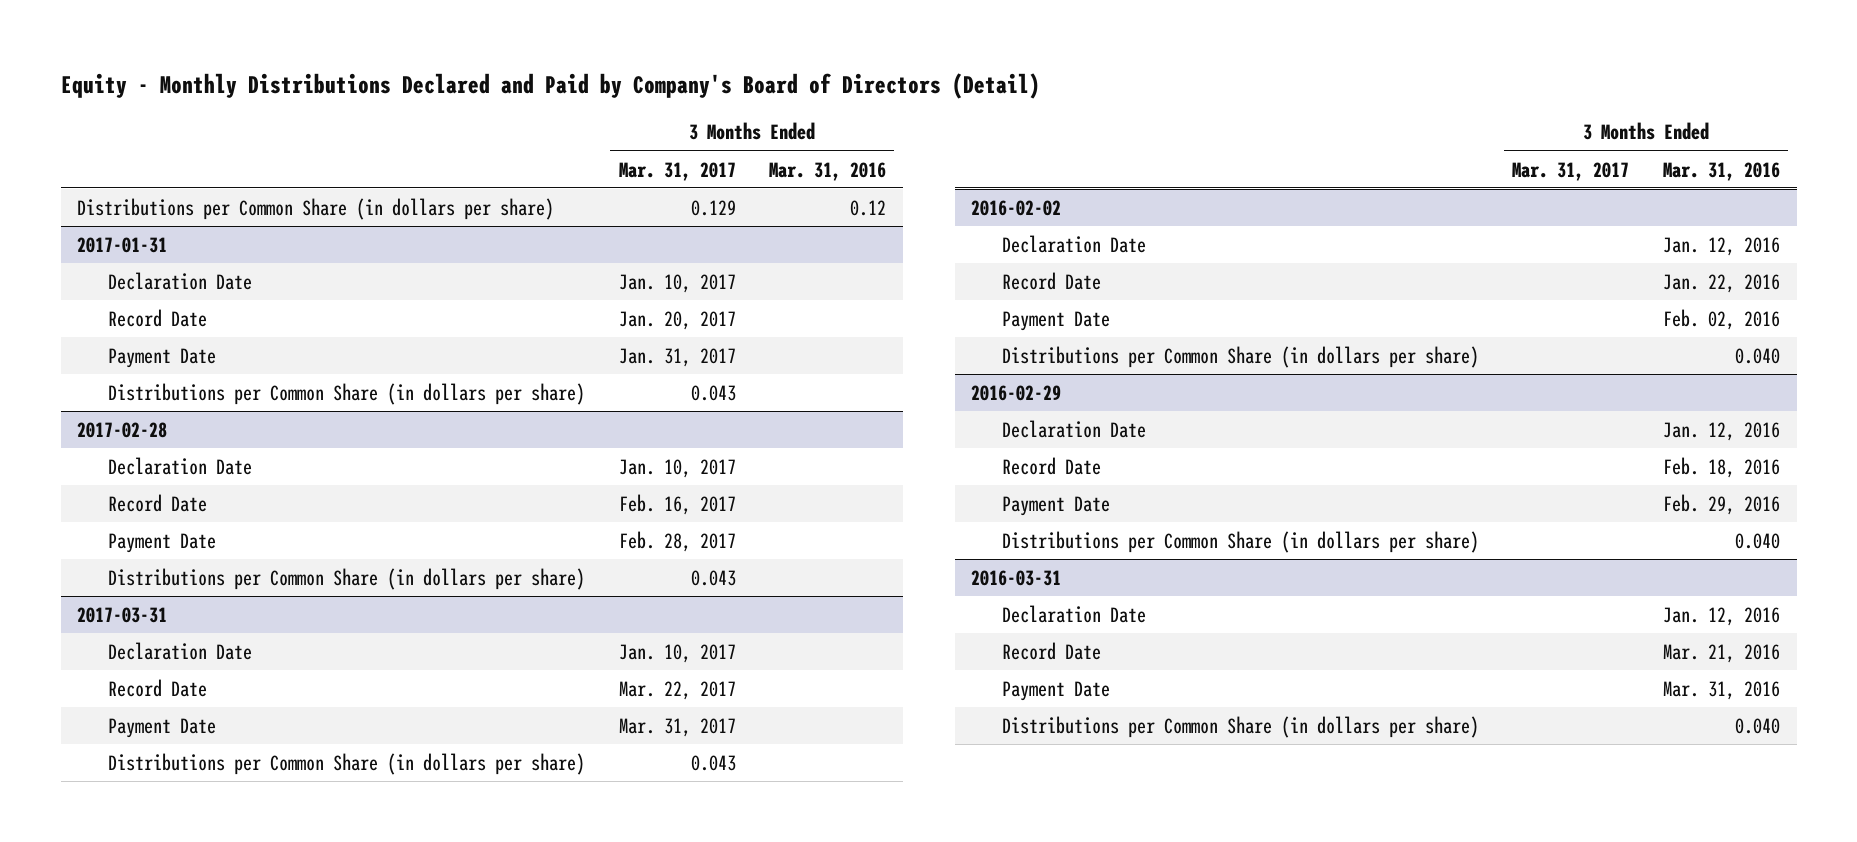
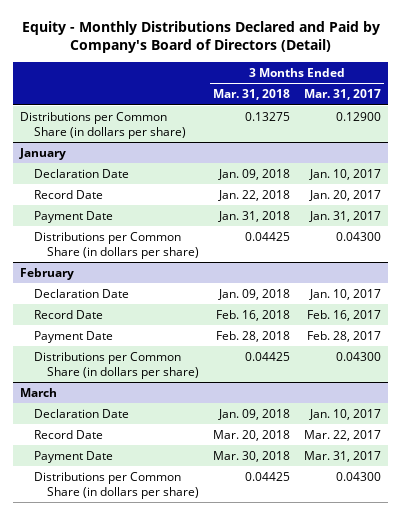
- | 3 Months Ended Mar. 31, 2017 | 3 Months Ended Mar. 31, 2016
+ | 3 Months Ended Mar. 31, 2018 | 3 Months Ended Mar. 31, 2017
- Distributions per Common Share (in dollars per share) | 0.129 | 0.12
- 2017-01-31
+ Distributions per Common Share (in dollars per share) | 0.13275 | 0.12900
+ January
- Distributions per Common Share (in dollars per share) | 0.043 |
- 2017-02-28
+ Distributions per Common Share (in dollars per share) | 0.04425 | 0.04300
+ February
- Distributions per Common Share (in dollars per share) | 0.043 |
- 2017-03-31
+ Distributions per Common Share (in dollars per share) | 0.04425 | 0.04300
+ March
- Distributions per Common Share (in dollars per share) | 0.043 |
- 2016-02-02
- Declaration Date | | Jan. 12, 2016
- Record Date | | Jan. 22, 2016
- Payment Date | | Feb. 02, 2016
- Distributions per Common Share (in dollars per share) | | 0.040
- 2016-02-29
- Declaration Date | | Jan. 12, 2016
- Record Date | | Feb. 18, 2016
- Payment Date | | Feb. 29, 2016
- Distributions per Common Share (in dollars per share) | | 0.040
- 2016-03-31
- Declaration Date | | Jan. 12, 2016
- Record Date | | Mar. 21, 2016
- Payment Date | | Mar. 31, 2016
- Distributions per Common Share (in dollars per share) | | 0.040
+ Distributions per Common Share (in dollars per share) | 0.04425 | 0.04300

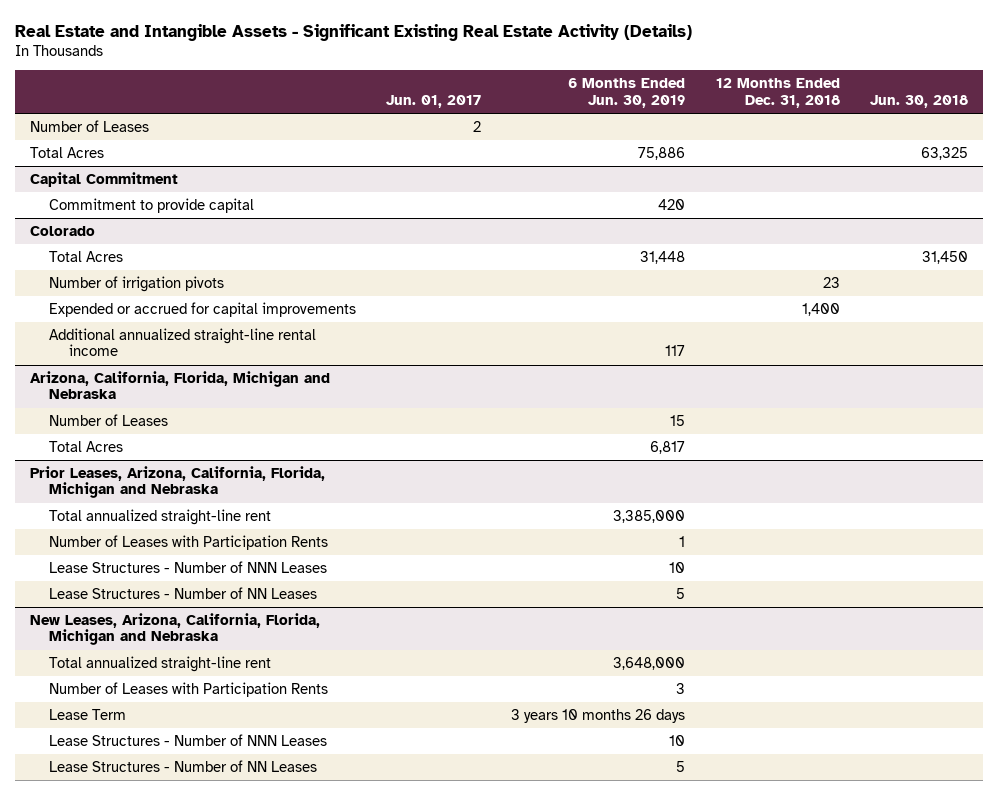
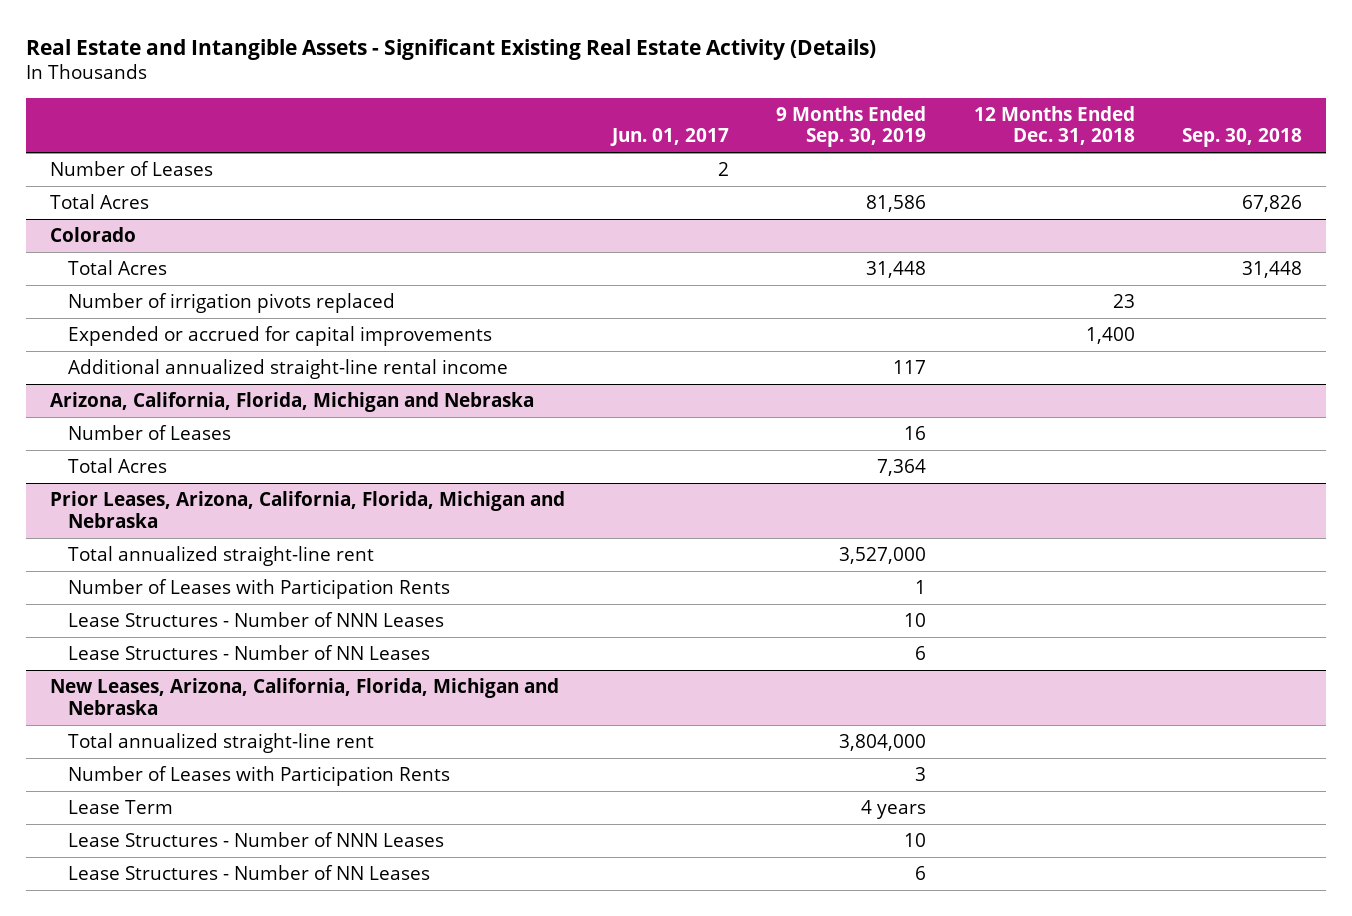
- | Jun. 01, 2017 | 6 Months Ended Jun. 30, 2019 | 12 Months Ended Dec. 31, 2018 | Jun. 30, 2018
+ | Jun. 01, 2017 | 9 Months Ended Sep. 30, 2019 | 12 Months Ended Dec. 31, 2018 | Sep. 30, 2018
- Capital Commitment
- Commitment to provide capital | | 420 | |
@ Colorado
- Number of irrigation pivots | | | 23 |
+ Number of irrigation pivots replaced | | | 23 |

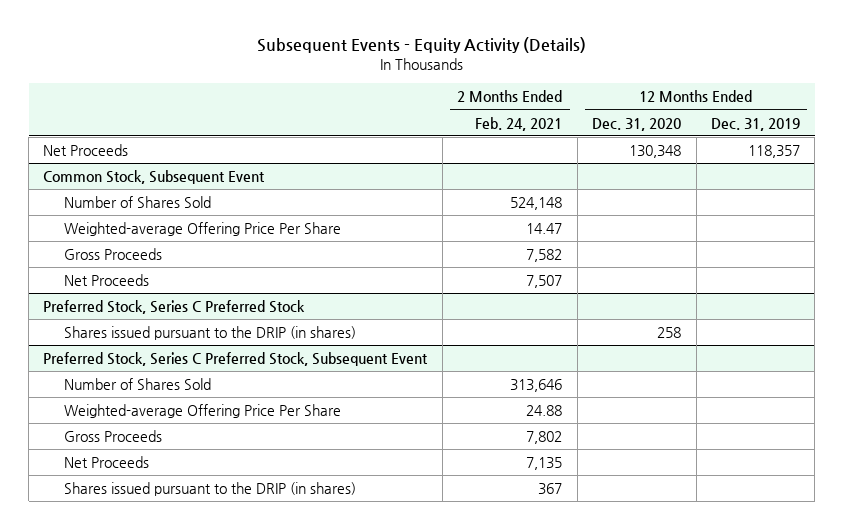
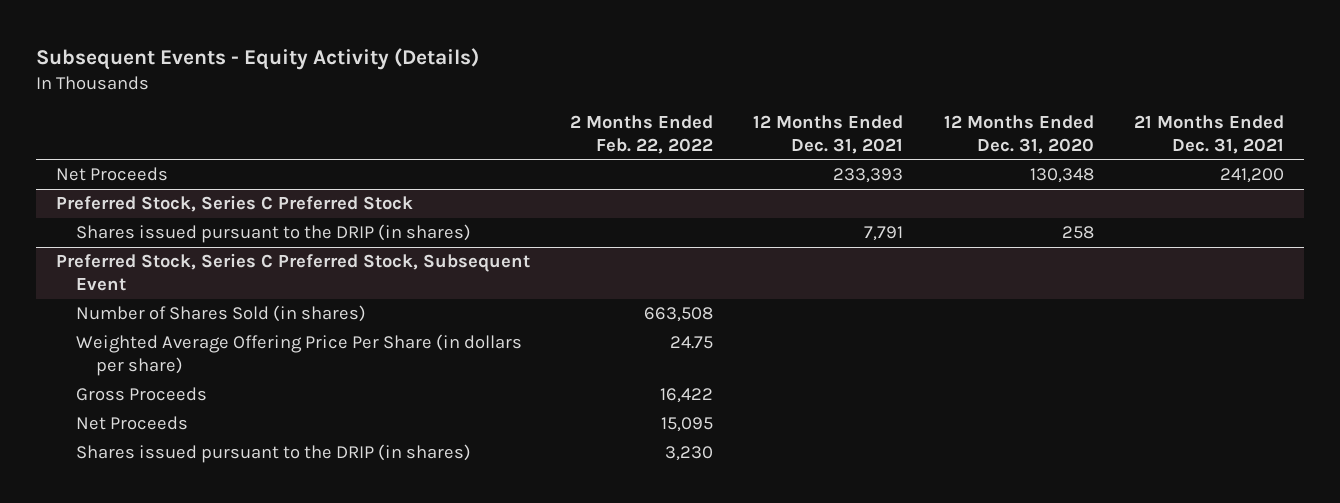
- | 2 Months Ended Feb. 24, 2021 | 12 Months Ended Dec. 31, 2020 | 12 Months Ended Dec. 31, 2019
+ | 2 Months Ended Feb. 22, 2022 | 12 Months Ended Dec. 31, 2021 | 12 Months Ended Dec. 31, 2020 | 21 Months Ended Dec. 31, 2021
- Common Stock, Subsequent Event
- Number of Shares Sold | 524,148 | |
- Weighted-average Offering Price Per Share | 14.47 | |
- Gross Proceeds | 7,582 | |
- Net Proceeds | 7,507 | |
@ Preferred Stock, Series C Preferred Stock, Subsequent Event
- Number of Shares Sold | 313,646 | |
- Weighted-average Offering Price Per Share | 24.88 | |
+ Number of Shares Sold (in shares) | 663,508 | | |
+ Weighted Average Offering Price Per Share (in dollars per share) | 24.75 | | |

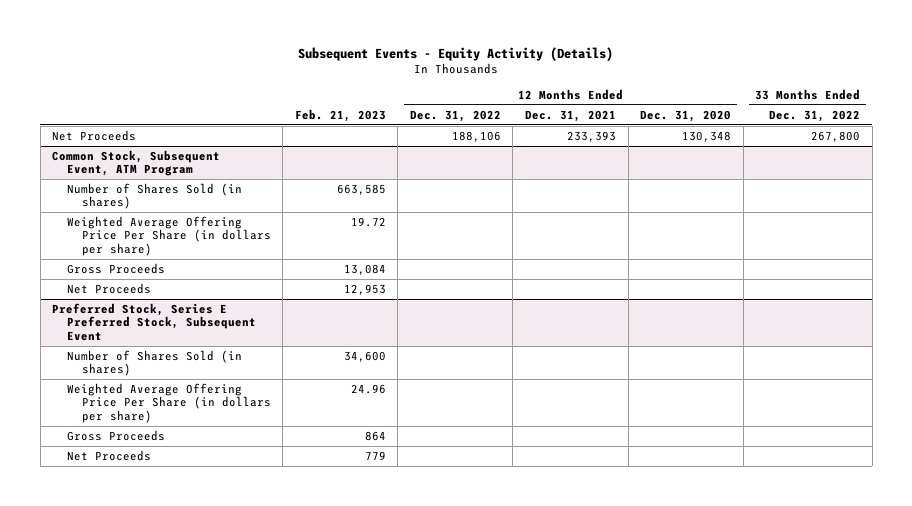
- | 2 Months Ended Feb. 22, 2022 | 12 Months Ended Dec. 31, 2021 | 12 Months Ended Dec. 31, 2020 | 21 Months Ended Dec. 31, 2021
+ | Feb. 21, 2023 | 12 Months Ended Dec. 31, 2022 | 12 Months Ended Dec. 31, 2021 | 12 Months Ended Dec. 31, 2020 | 33 Months Ended Dec. 31, 2022
- Preferred Stock, Series C Preferred Stock
- Shares issued pursuant to the DRIP (in shares) | | 7,791 | 258 |
- Preferred Stock, Series C Preferred Stock, Subsequent Event
+ Common Stock, Subsequent Event, ATM Program
+ Number of Shares Sold (in shares) | 663,585 | | | |
+ Weighted Average Offering Price Per Share (in dollars per share) | 19.72 | | | |
+ Gross Proceeds | 13,084 | | | |
+ Net Proceeds | 12,953 | | | |
+ Preferred Stock, Series E Preferred Stock, Subsequent Event
- Shares issued pursuant to the DRIP (in shares) | 3,230 | | |

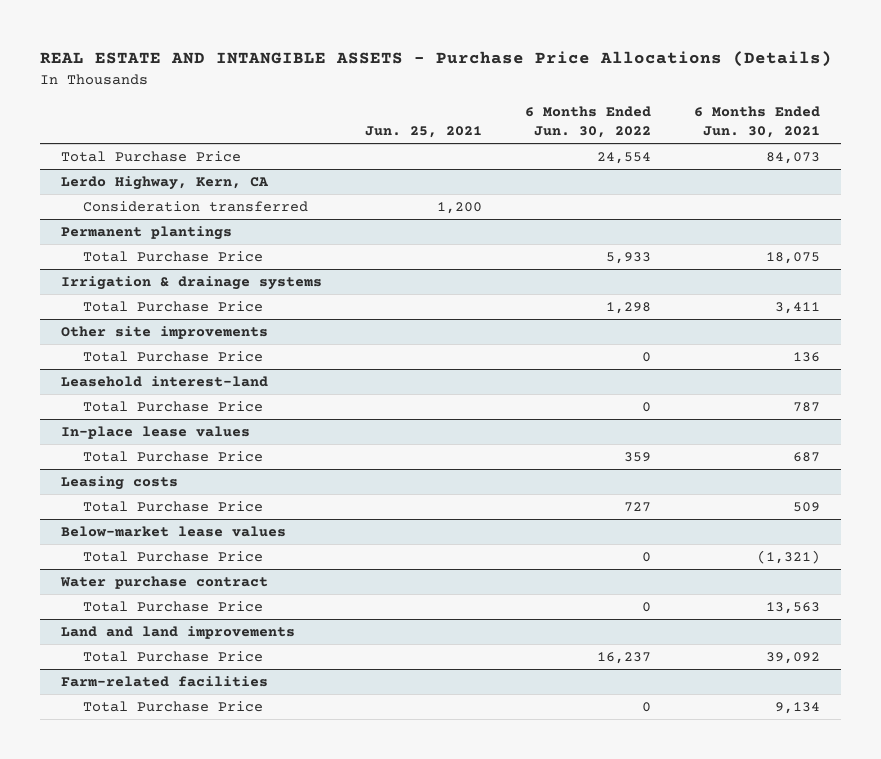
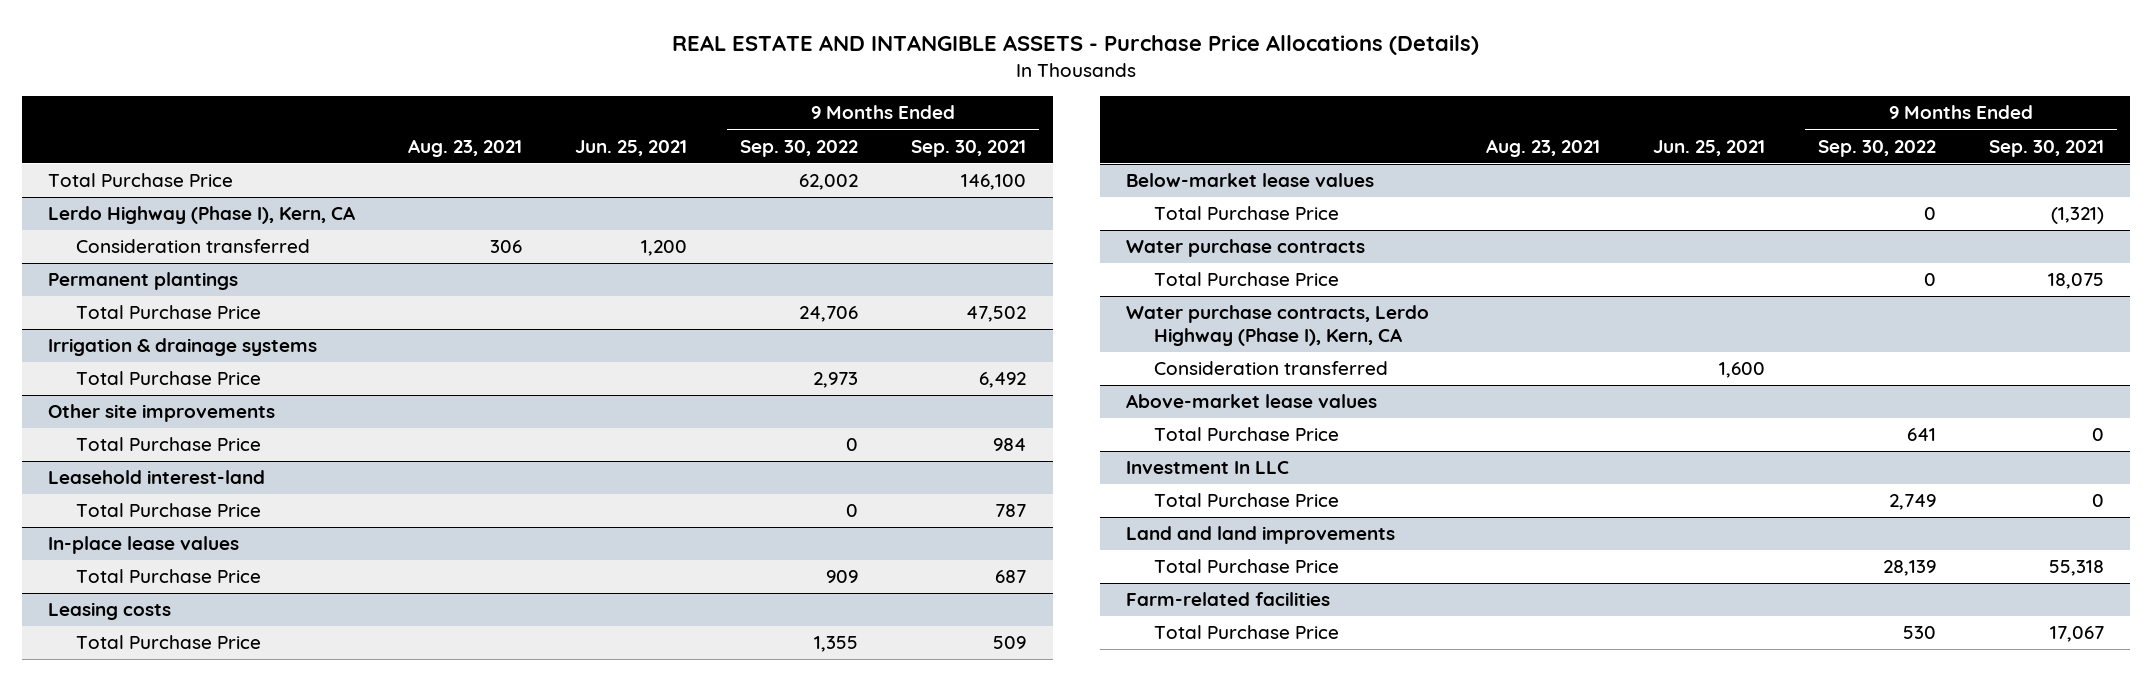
- | Jun. 25, 2021 | 6 Months Ended Jun. 30, 2022 | 6 Months Ended Jun. 30, 2021
+ | Aug. 23, 2021 | Jun. 25, 2021 | 9 Months Ended Sep. 30, 2022 | 9 Months Ended Sep. 30, 2021
- Lerdo Highway, Kern, CA
+ Lerdo Highway (Phase I), Kern, CA
- Water purchase contract
+ Water purchase contracts
+ Water purchase contracts, Lerdo Highway (Phase I), Kern, CA
+ Consideration transferred | | 1,600 | |
+ Above-market lease values
+ Total Purchase Price | | | 641 | 0
+ Investment In LLC
+ Total Purchase Price | | | 2,749 | 0

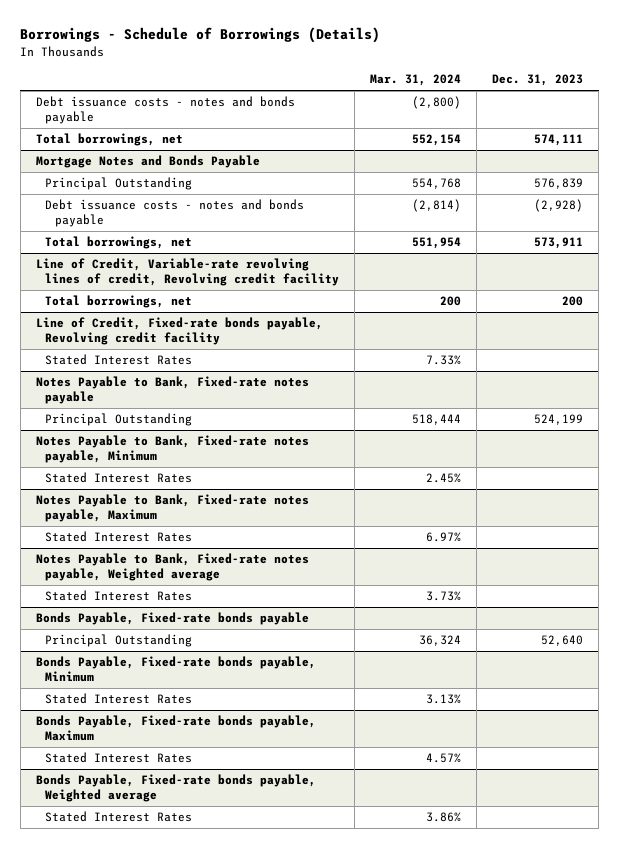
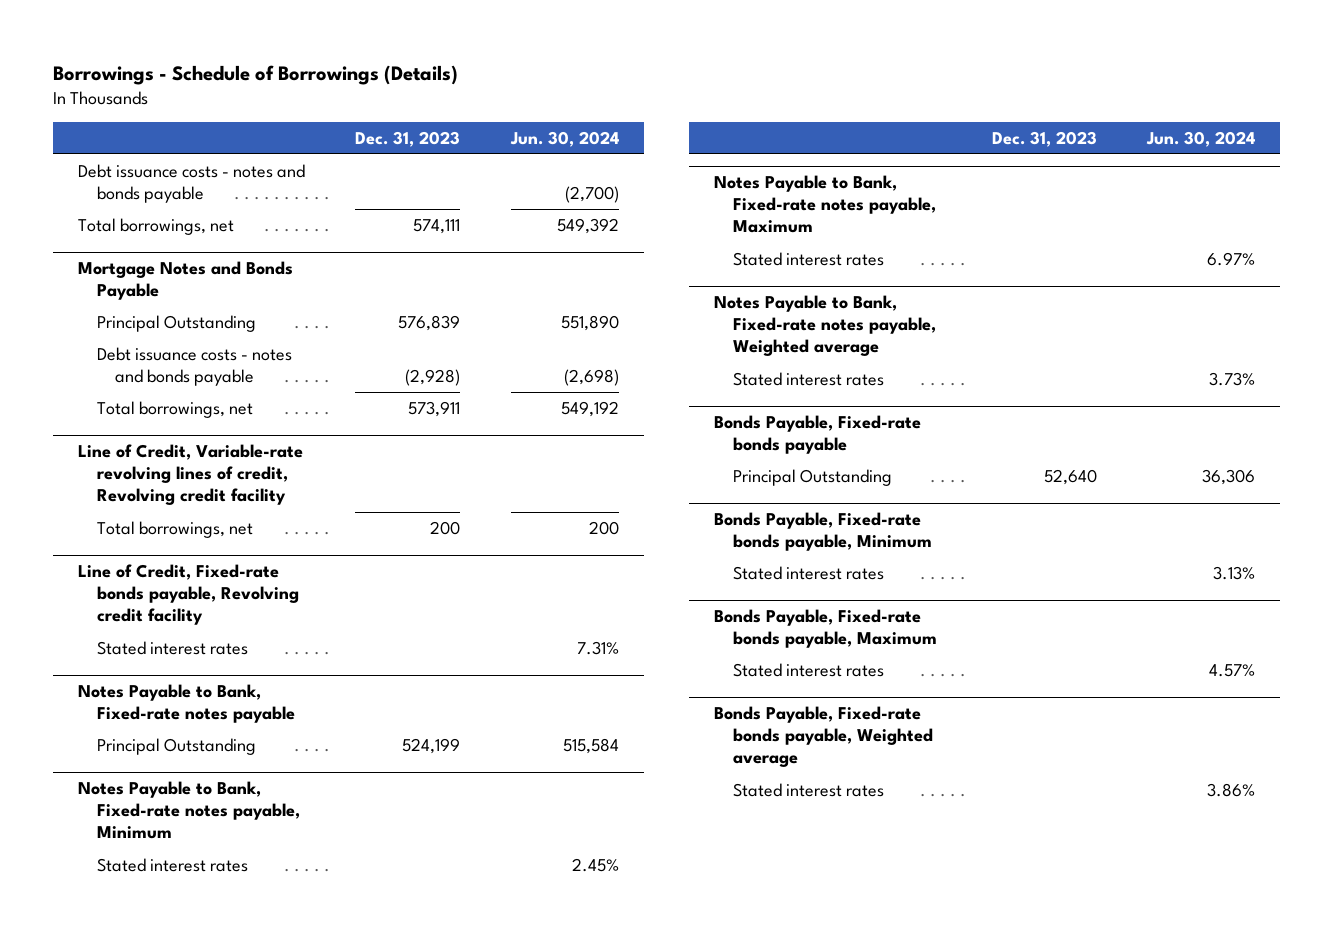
- | Mar. 31, 2024 | Dec. 31, 2023
+ | Dec. 31, 2023 | Jun. 30, 2024
@ Line of Credit, Fixed-rate bonds payable, Revolving credit facility
- Stated Interest Rates | 7.33% |
+ Stated interest rates | | 7.31%
@ Notes Payable to Bank, Fixed-rate notes payable, Minimum
- Stated Interest Rates | 2.45% |
+ Stated interest rates | | 2.45%
@ Notes Payable to Bank, Fixed-rate notes payable, Maximum
- Stated Interest Rates | 6.97% |
+ Stated interest rates | | 6.97%
@ Notes Payable to Bank, Fixed-rate notes payable, Weighted average
- Stated Interest Rates | 3.73% |
+ Stated interest rates | | 3.73%
@ Bonds Payable, Fixed-rate bonds payable, Minimum
- Stated Interest Rates | 3.13% |
+ Stated interest rates | | 3.13%
@ Bonds Payable, Fixed-rate bonds payable, Maximum
- Stated Interest Rates | 4.57% |
+ Stated interest rates | | 4.57%
@ Bonds Payable, Fixed-rate bonds payable, Weighted average
- Stated Interest Rates | 3.86% |
+ Stated interest rates | | 3.86%

